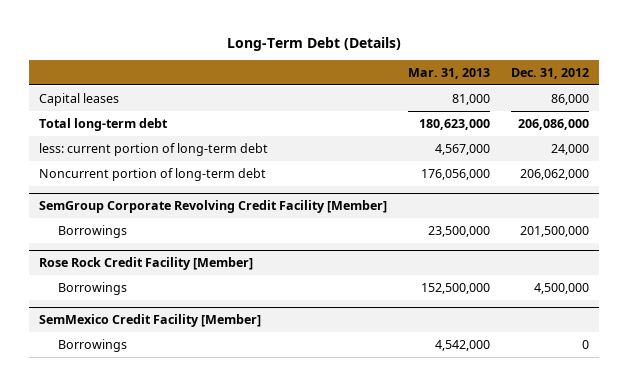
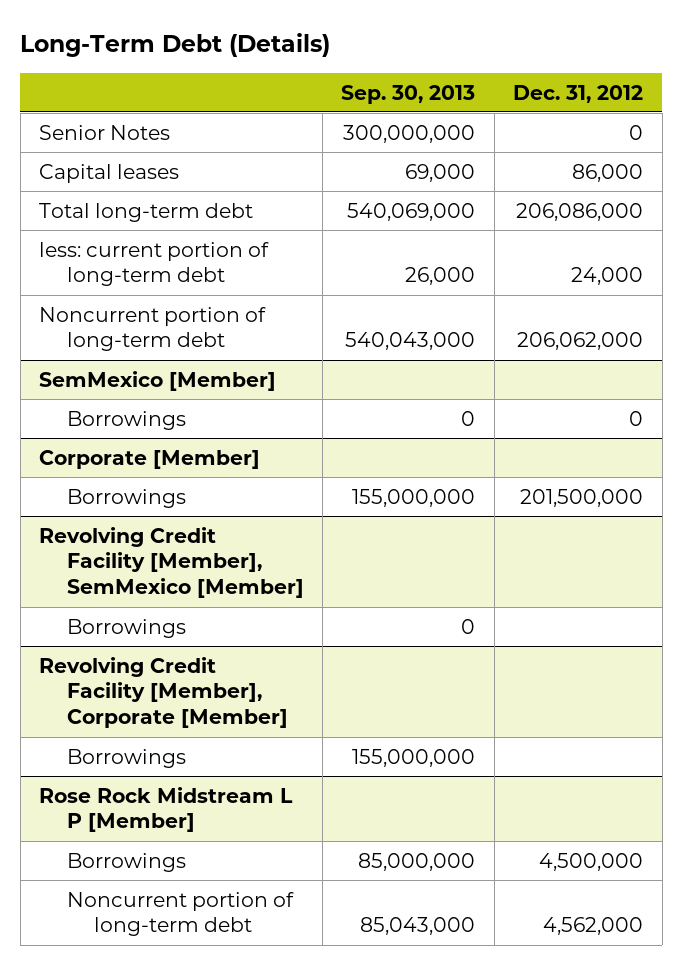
- | Mar. 31, 2013 | Dec. 31, 2012
+ | Sep. 30, 2013 | Dec. 31, 2012
+ Senior Notes | 300,000,000 | 0
- SemGroup Corporate Revolving Credit Facility [Member]
+ SemMexico [Member]
+ Borrowings | 0 | 0
+ Corporate [Member]
- Rose Rock Credit Facility [Member]
+ Revolving Credit Facility [Member], SemMexico [Member]
+ Borrowings | 0 |
+ Revolving Credit Facility [Member], Corporate [Member]
+ Borrowings | 155,000,000 |
+ Rose Rock Midstream L P [Member]
- SemMexico Credit Facility [Member]
- Borrowings | 4,542,000 | 0
+ Noncurrent portion of long-term debt | 85,043,000 | 4,562,000

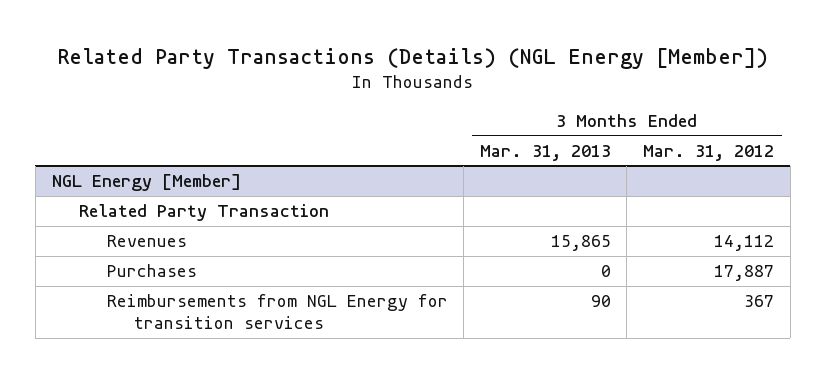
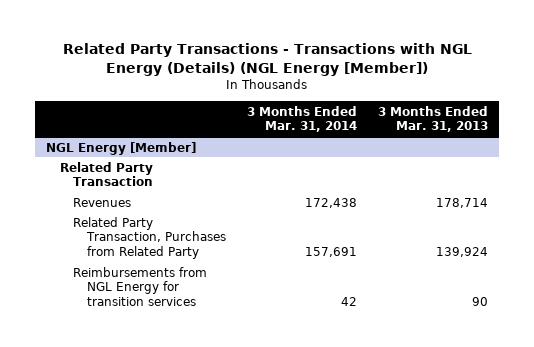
- Related Party Transactions (Details) (NGL Energy [Member])
+ Related Party Transactions - Transactions with NGL Energy (Details) (NGL Energy [Member])
- | 3 Months Ended Mar. 31, 2013 | 3 Months Ended Mar. 31, 2012
+ | 3 Months Ended Mar. 31, 2014 | 3 Months Ended Mar. 31, 2013
@ NGL Energy [Member]
- Revenues | 15,865 | 14,112
- Purchases | 0 | 17,887
+ Revenues | 172,438 | 178,714
+ Related Party Transaction, Purchases from Related Party | 157,691 | 139,924

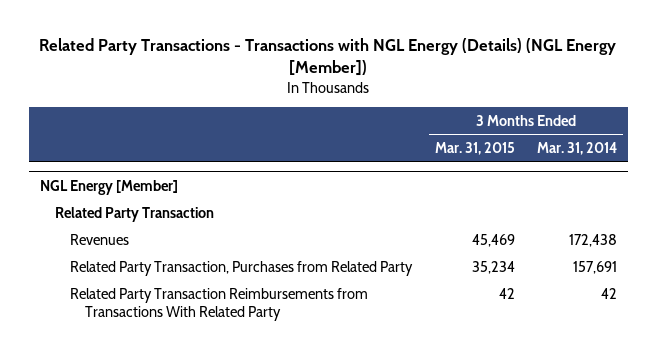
- | 3 Months Ended Mar. 31, 2014 | 3 Months Ended Mar. 31, 2013
+ | 3 Months Ended Mar. 31, 2015 | 3 Months Ended Mar. 31, 2014
@ NGL Energy [Member]
- Reimbursements from NGL Energy for transition services | 42 | 90
+ Related Party Transaction Reimbursements from Transactions With Related Party | 42 | 42

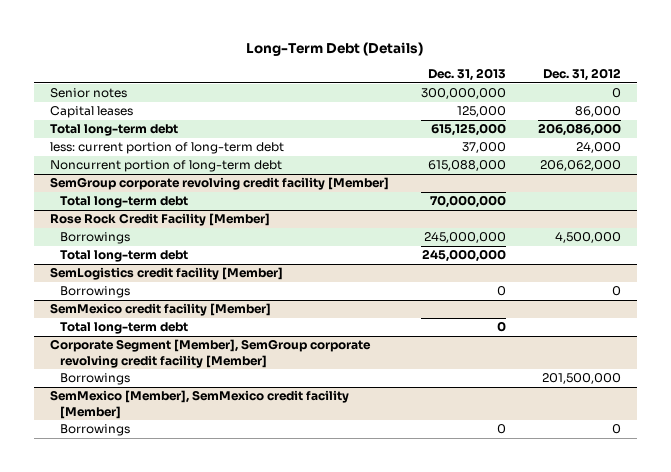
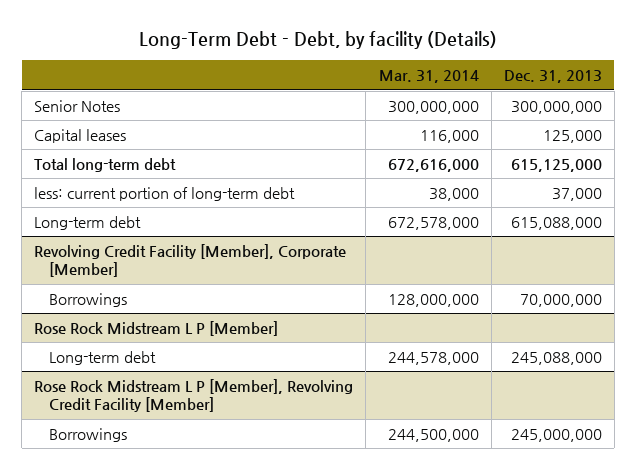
- Long-Term Debt (Details)
+ Long-Term Debt - Debt, by facility (Details)
- | Dec. 31, 2013 | Dec. 31, 2012
+ | Mar. 31, 2014 | Dec. 31, 2013
- Senior notes | 300,000,000 | 0
+ Senior Notes | 300,000,000 | 300,000,000
- Noncurrent portion of long-term debt | 615,088,000 | 206,062,000
- SemGroup corporate revolving credit facility [Member]
- Total long-term debt | 70,000,000 |
- Rose Rock Credit Facility [Member]
+ Long-term debt | 672,578,000 | 615,088,000
+ Revolving Credit Facility [Member], Corporate [Member]
+ Borrowings | 128,000,000 | 70,000,000
+ Rose Rock Midstream L P [Member]
+ Long-term debt | 244,578,000 | 245,088,000
+ Rose Rock Midstream L P [Member], Revolving Credit Facility [Member]
- Total long-term debt | 245,000,000 |
- SemLogistics credit facility [Member]
- Borrowings | 0 | 0
- SemMexico credit facility [Member]
- Total long-term debt | 0 |
- Corporate Segment [Member], SemGroup corporate revolving credit facility [Member]
- Borrowings | | 201,500,000
- SemMexico [Member], SemMexico credit facility [Member]
- Borrowings | 0 | 0

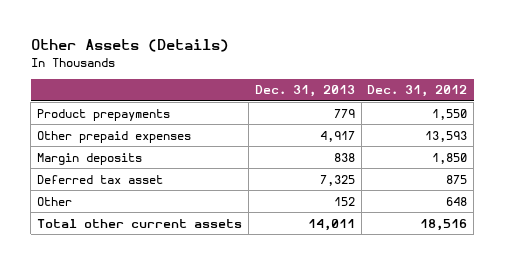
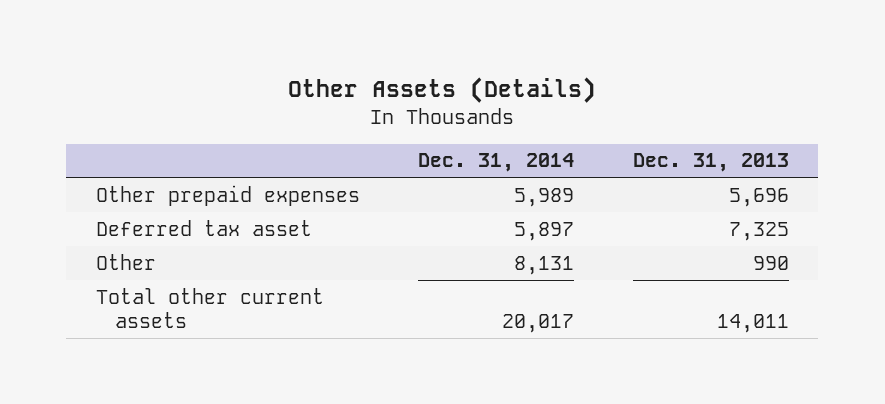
- | Dec. 31, 2013 | Dec. 31, 2012
+ | Dec. 31, 2014 | Dec. 31, 2013
- Product prepayments | 779 | 1,550
- Other prepaid expenses | 4,917 | 13,593
- Margin deposits | 838 | 1,850
+ Other prepaid expenses | 5,989 | 5,696
- Other | 152 | 648
+ Other | 8,131 | 990

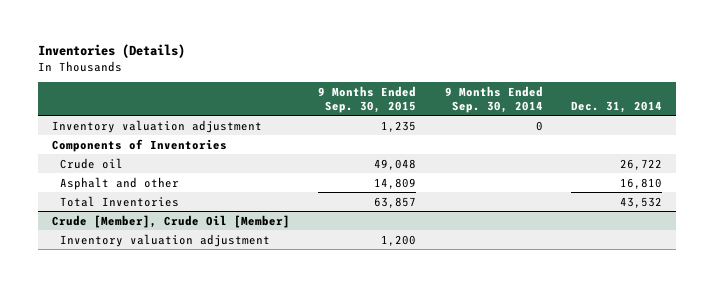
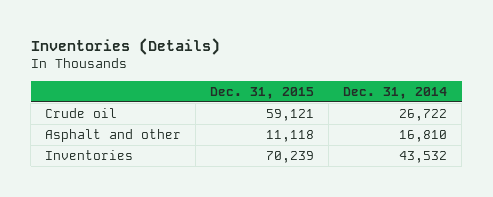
- | 9 Months Ended Sep. 30, 2015 | 9 Months Ended Sep. 30, 2014 | Dec. 31, 2014
+ | Dec. 31, 2015 | Dec. 31, 2014
- Inventory valuation adjustment | 1,235 | 0 |
- Components of Inventories
- Total Inventories | 63,857 | | 43,532
- Crude [Member], Crude Oil [Member]
- Inventory valuation adjustment | 1,200 | |
+ Inventories | 70,239 | 43,532

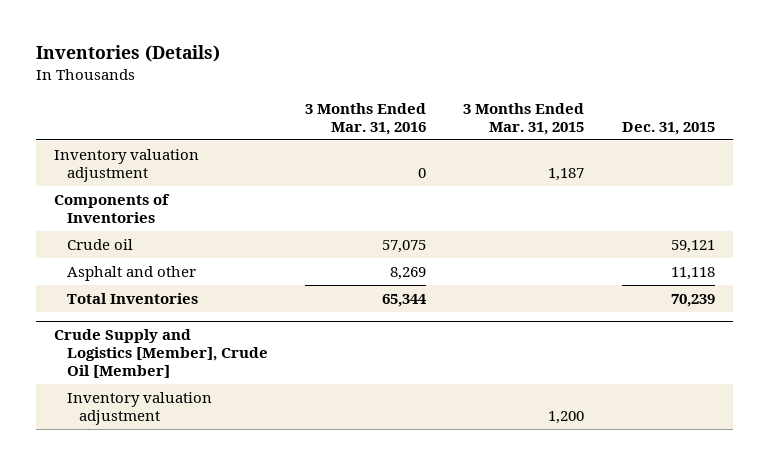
- | Dec. 31, 2015 | Dec. 31, 2014
+ | 3 Months Ended Mar. 31, 2016 | 3 Months Ended Mar. 31, 2015 | Dec. 31, 2015
+ Inventory valuation adjustment | 0 | 1,187 |
+ Components of Inventories
- Inventories | 70,239 | 43,532
+ Total Inventories | 65,344 | | 70,239
+ Crude Supply and Logistics [Member], Crude Oil [Member]
+ Inventory valuation adjustment | | 1,200 |

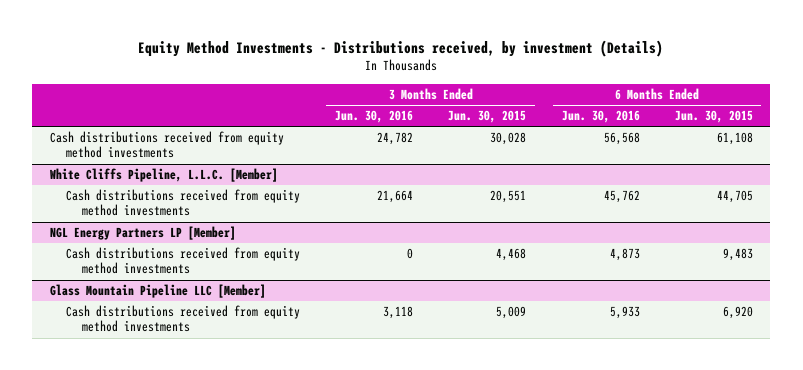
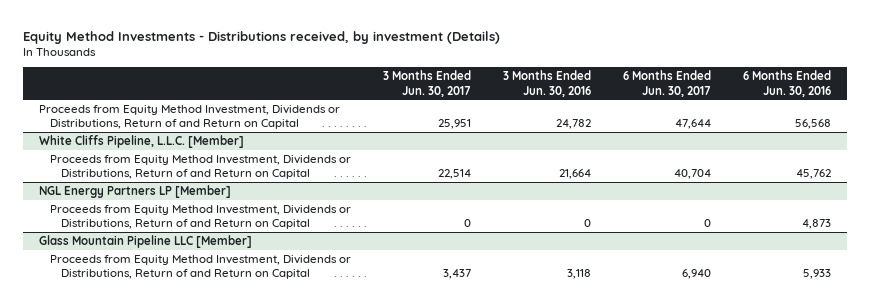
- | 3 Months Ended Jun. 30, 2016 | 3 Months Ended Jun. 30, 2015 | 6 Months Ended Jun. 30, 2016 | 6 Months Ended Jun. 30, 2015
+ | 3 Months Ended Jun. 30, 2017 | 3 Months Ended Jun. 30, 2016 | 6 Months Ended Jun. 30, 2017 | 6 Months Ended Jun. 30, 2016
- Cash distributions received from equity method investments | 24,782 | 30,028 | 56,568 | 61,108
+ Proceeds from Equity Method Investment, Dividends or Distributions, Return of and Return on Capital | 25,951 | 24,782 | 47,644 | 56,568
@ White Cliffs Pipeline, L.L.C. [Member]
- Cash distributions received from equity method investments | 21,664 | 20,551 | 45,762 | 44,705
+ Proceeds from Equity Method Investment, Dividends or Distributions, Return of and Return on Capital | 22,514 | 21,664 | 40,704 | 45,762
@ NGL Energy Partners LP [Member]
- Cash distributions received from equity method investments | 0 | 4,468 | 4,873 | 9,483
+ Proceeds from Equity Method Investment, Dividends or Distributions, Return of and Return on Capital | 0 | 0 | 0 | 4,873
@ Glass Mountain Pipeline LLC [Member]
- Cash distributions received from equity method investments | 3,118 | 5,009 | 5,933 | 6,920
+ Proceeds from Equity Method Investment, Dividends or Distributions, Return of and Return on Capital | 3,437 | 3,118 | 6,940 | 5,933

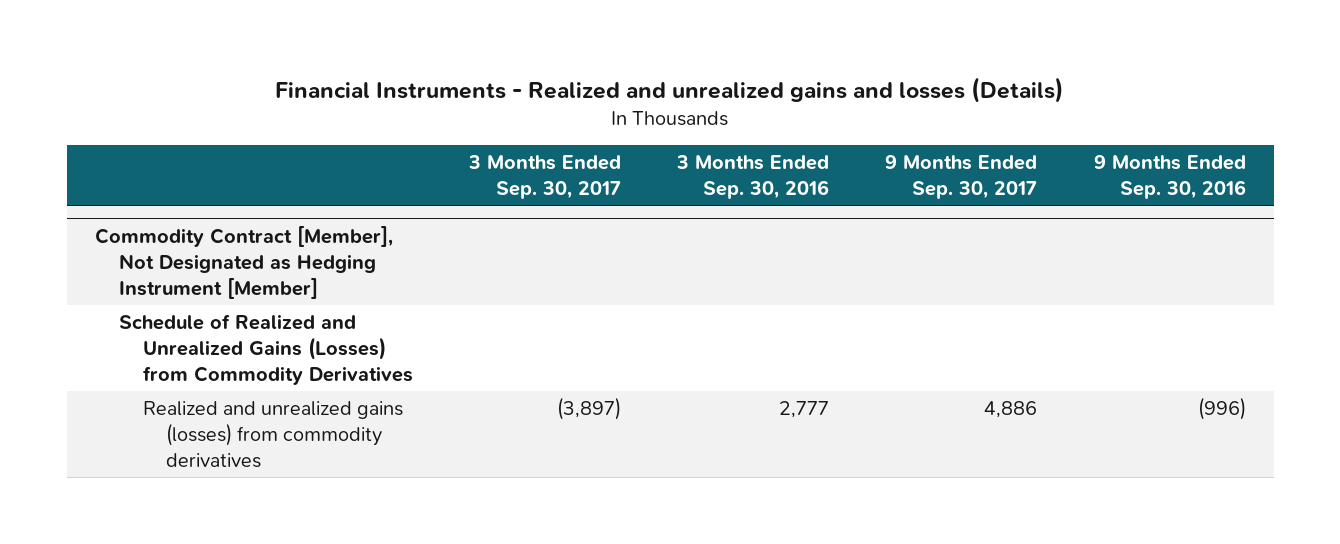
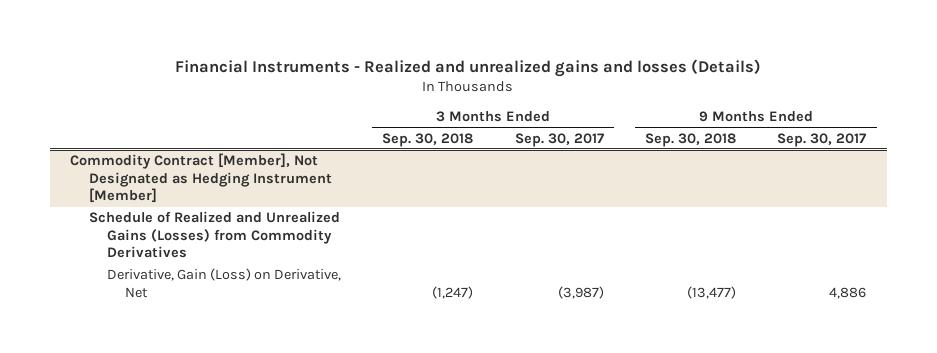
- | 3 Months Ended Sep. 30, 2017 | 3 Months Ended Sep. 30, 2016 | 9 Months Ended Sep. 30, 2017 | 9 Months Ended Sep. 30, 2016
+ | 3 Months Ended Sep. 30, 2018 | 3 Months Ended Sep. 30, 2017 | 9 Months Ended Sep. 30, 2018 | 9 Months Ended Sep. 30, 2017
@ Commodity Contract [Member], Not Designated as Hedging Instrument [Member]
- Realized and unrealized gains (losses) from commodity derivatives | (3,897) | 2,777 | 4,886 | (996)
+ Derivative, Gain (Loss) on Derivative, Net | (1,247) | (3,987) | (13,477) | 4,886

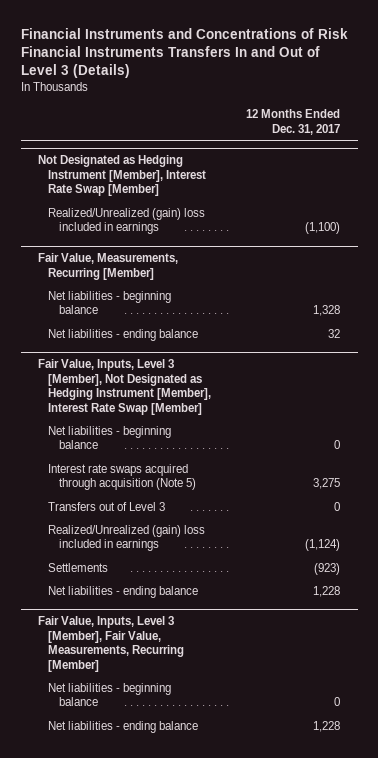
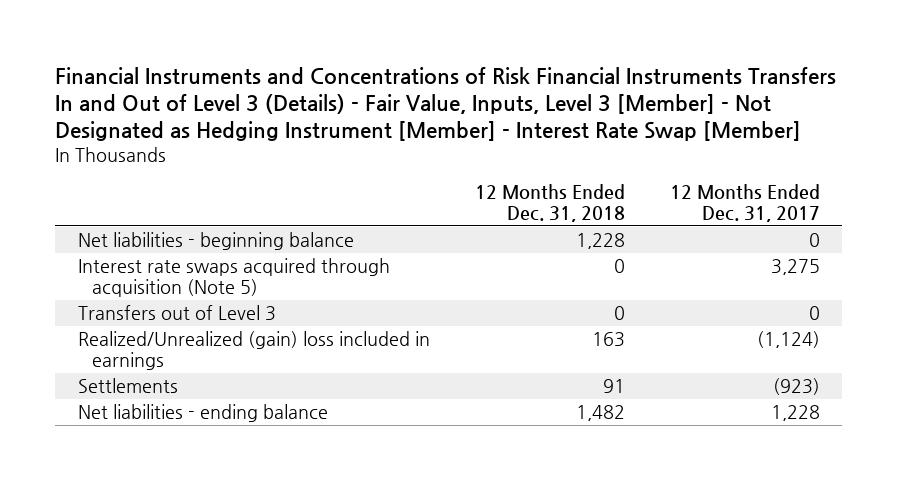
- Financial Instruments and Concentrations of Risk Financial Instruments Transfers In and Out of Level 3 (Details)
+ Financial Instruments and Concentrations of Risk Financial Instruments Transfers In and Out of Level 3 (Details) - Fair Value, Inputs, Level 3 [Member] - Not Designated as Hedging Instrument [Member] - Interest Rate Swap [Member]
- | 12 Months Ended Dec. 31, 2017
+ | 12 Months Ended Dec. 31, 2018 | 12 Months Ended Dec. 31, 2017
- Not Designated as Hedging Instrument [Member], Interest Rate Swap [Member]
- Realized/Unrealized (gain) loss included in earnings | (1,100)
- Fair Value, Measurements, Recurring [Member]
- Net liabilities - beginning balance | 1,328
- Net liabilities - ending balance | 32
- Fair Value, Inputs, Level 3 [Member], Not Designated as Hedging Instrument [Member], Interest Rate Swap [Member]
- Fair Value, Inputs, Level 3 [Member], Fair Value, Measurements, Recurring [Member]
- Net liabilities - beginning balance | 0
- Net liabilities - ending balance | 1,228

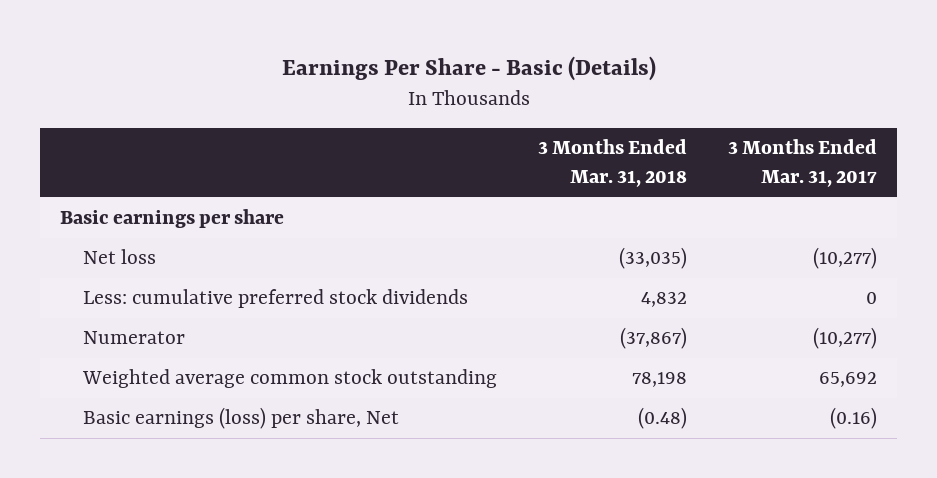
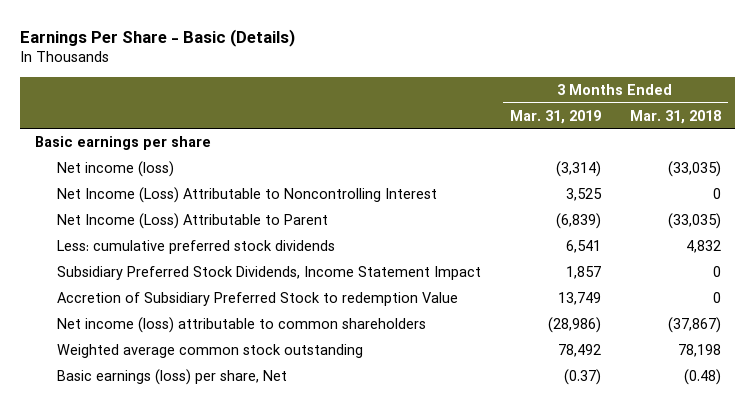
- | 3 Months Ended Mar. 31, 2018 | 3 Months Ended Mar. 31, 2017
+ | 3 Months Ended Mar. 31, 2019 | 3 Months Ended Mar. 31, 2018
- Net loss | (33,035) | (10,277)
+ Net income (loss) | (3,314) | (33,035)
+ Net Income (Loss) Attributable to Noncontrolling Interest | 3,525 | 0
+ Net Income (Loss) Attributable to Parent | (6,839) | (33,035)
- Numerator | (37,867) | (10,277)
+ Subsidiary Preferred Stock Dividends, Income Statement Impact | 1,857 | 0
+ Accretion of Subsidiary Preferred Stock to redemption Value | 13,749 | 0
+ Net income (loss) attributable to common shareholders | (28,986) | (37,867)

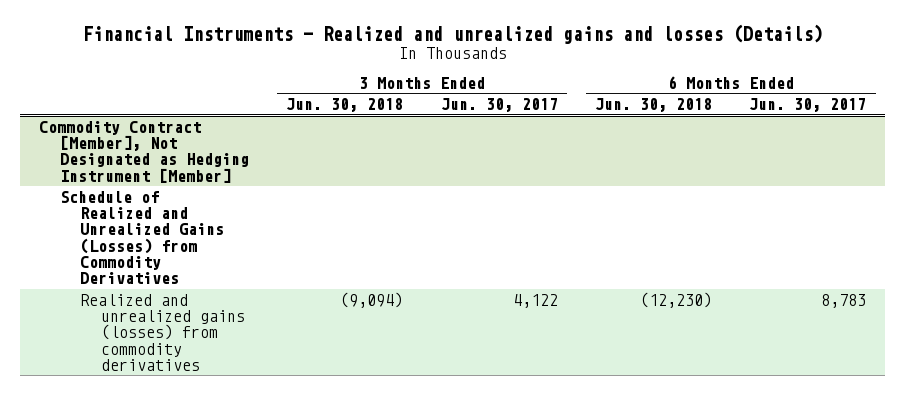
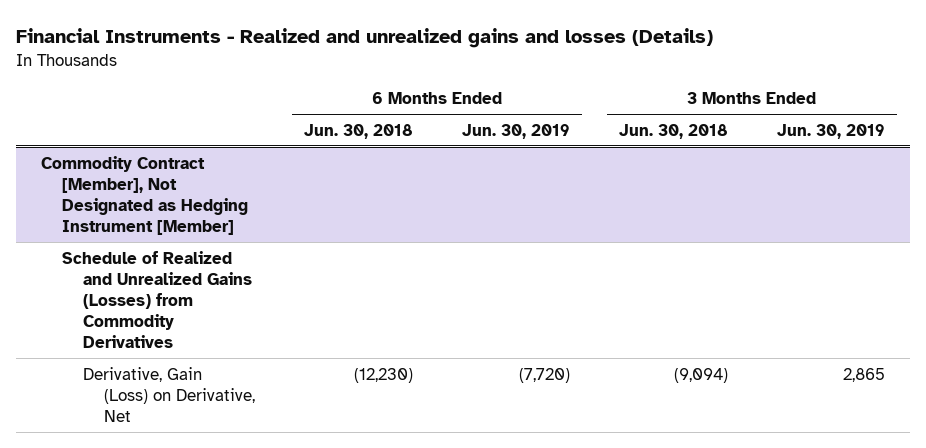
- | 3 Months Ended Jun. 30, 2018 | 3 Months Ended Jun. 30, 2017 | 6 Months Ended Jun. 30, 2018 | 6 Months Ended Jun. 30, 2017
+ | 6 Months Ended Jun. 30, 2018 | 6 Months Ended Jun. 30, 2019 | 3 Months Ended Jun. 30, 2018 | 3 Months Ended Jun. 30, 2019
@ Commodity Contract [Member], Not Designated as Hedging Instrument [Member]
- Realized and unrealized gains (losses) from commodity derivatives | (9,094) | 4,122 | (12,230) | 8,783
+ Derivative, Gain (Loss) on Derivative, Net | (12,230) | (7,720) | (9,094) | 2,865

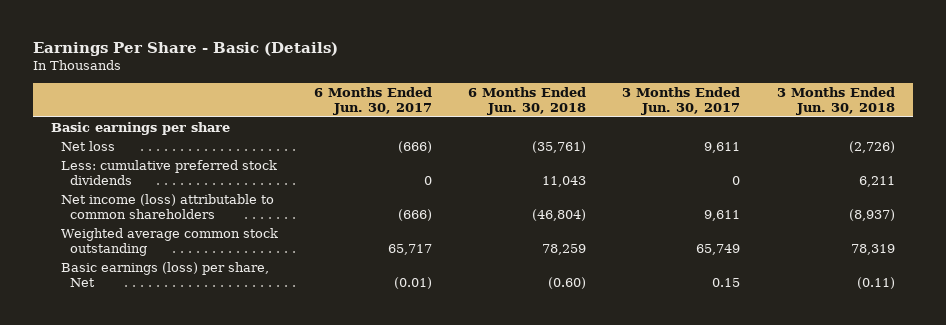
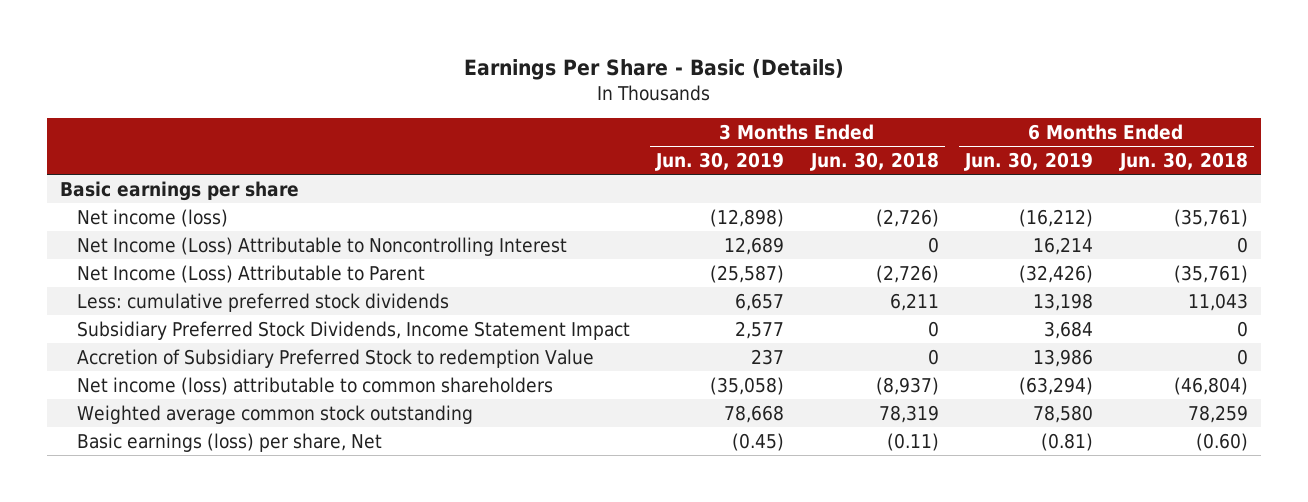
- | 6 Months Ended Jun. 30, 2017 | 6 Months Ended Jun. 30, 2018 | 3 Months Ended Jun. 30, 2017 | 3 Months Ended Jun. 30, 2018
+ | 3 Months Ended Jun. 30, 2019 | 3 Months Ended Jun. 30, 2018 | 6 Months Ended Jun. 30, 2019 | 6 Months Ended Jun. 30, 2018
- Net loss | (666) | (35,761) | 9,611 | (2,726)
+ Net income (loss) | (12,898) | (2,726) | (16,212) | (35,761)
+ Net Income (Loss) Attributable to Noncontrolling Interest | 12,689 | 0 | 16,214 | 0
+ Net Income (Loss) Attributable to Parent | (25,587) | (2,726) | (32,426) | (35,761)
+ Subsidiary Preferred Stock Dividends, Income Statement Impact | 2,577 | 0 | 3,684 | 0
+ Accretion of Subsidiary Preferred Stock to redemption Value | 237 | 0 | 13,986 | 0

